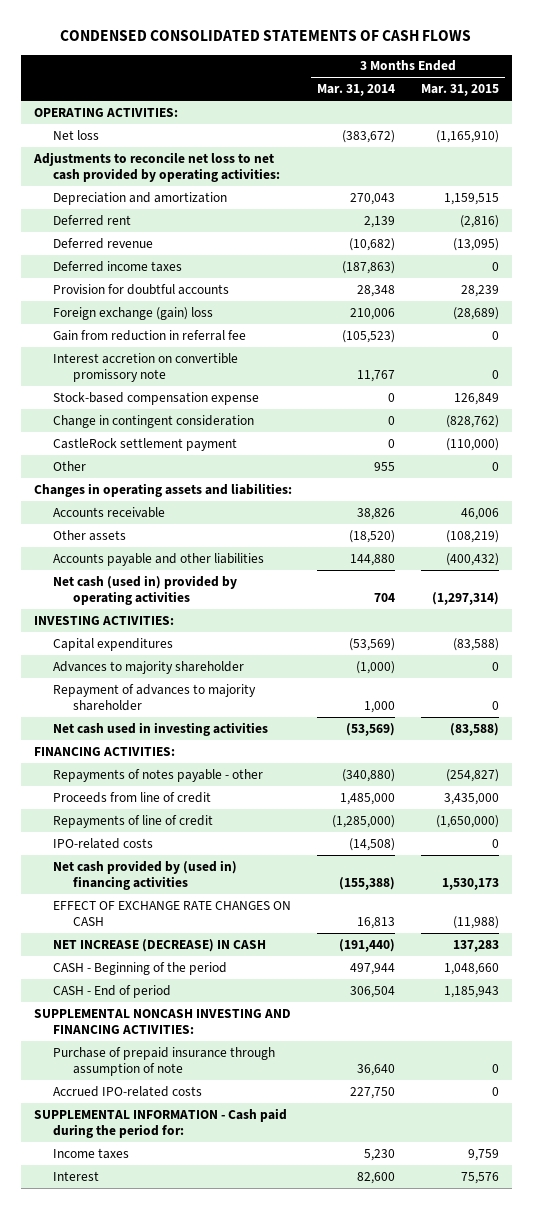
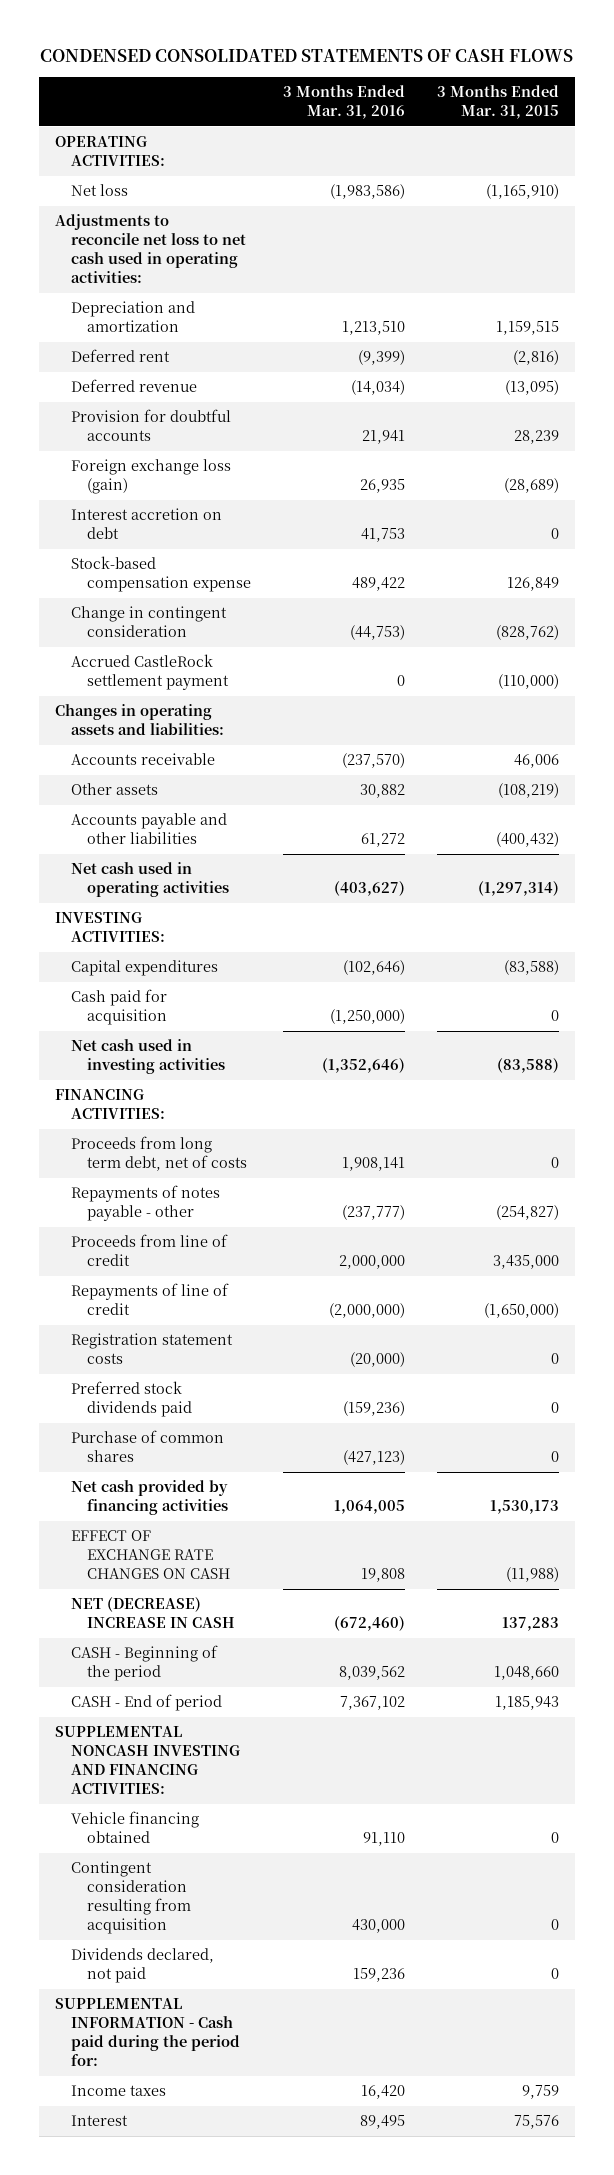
- | 3 Months Ended Mar. 31, 2014 | 3 Months Ended Mar. 31, 2015
+ | 3 Months Ended Mar. 31, 2016 | 3 Months Ended Mar. 31, 2015
- Adjustments to reconcile net loss to net cash provided by operating activities:
+ Adjustments to reconcile net loss to net cash used in operating activities:
- Deferred income taxes | (187,863) | 0
- Foreign exchange (gain) loss | 210,006 | (28,689)
- Gain from reduction in referral fee | (105,523) | 0
- Interest accretion on convertible promissory note | 11,767 | 0
+ Foreign exchange loss (gain) | 26,935 | (28,689)
+ Interest accretion on debt | 41,753 | 0
- CastleRock settlement payment | 0 | (110,000)
- Other | 955 | 0
+ Accrued CastleRock settlement payment | 0 | (110,000)
- Net cash (used in) provided by operating activities | 704 | (1,297,314)
+ Net cash used in operating activities | (403,627) | (1,297,314)
- Advances to majority shareholder | (1,000) | 0
- Repayment of advances to majority shareholder | 1,000 | 0
+ Cash paid for acquisition | (1,250,000) | 0
+ Proceeds from long term debt, net of costs | 1,908,141 | 0
- IPO-related costs | (14,508) | 0
- Net cash provided by (used in) financing activities | (155,388) | 1,530,173
+ Registration statement costs | (20,000) | 0
+ Preferred stock dividends paid | (159,236) | 0
+ Purchase of common shares | (427,123) | 0
+ Net cash provided by financing activities | 1,064,005 | 1,530,173
- NET INCREASE (DECREASE) IN CASH | (191,440) | 137,283
+ NET (DECREASE) INCREASE IN CASH | (672,460) | 137,283
- Purchase of prepaid insurance through assumption of note | 36,640 | 0
- Accrued IPO-related costs | 227,750 | 0
+ Vehicle financing obtained | 91,110 | 0
+ Contingent consideration resulting from acquisition | 430,000 | 0
+ Dividends declared, not paid | 159,236 | 0

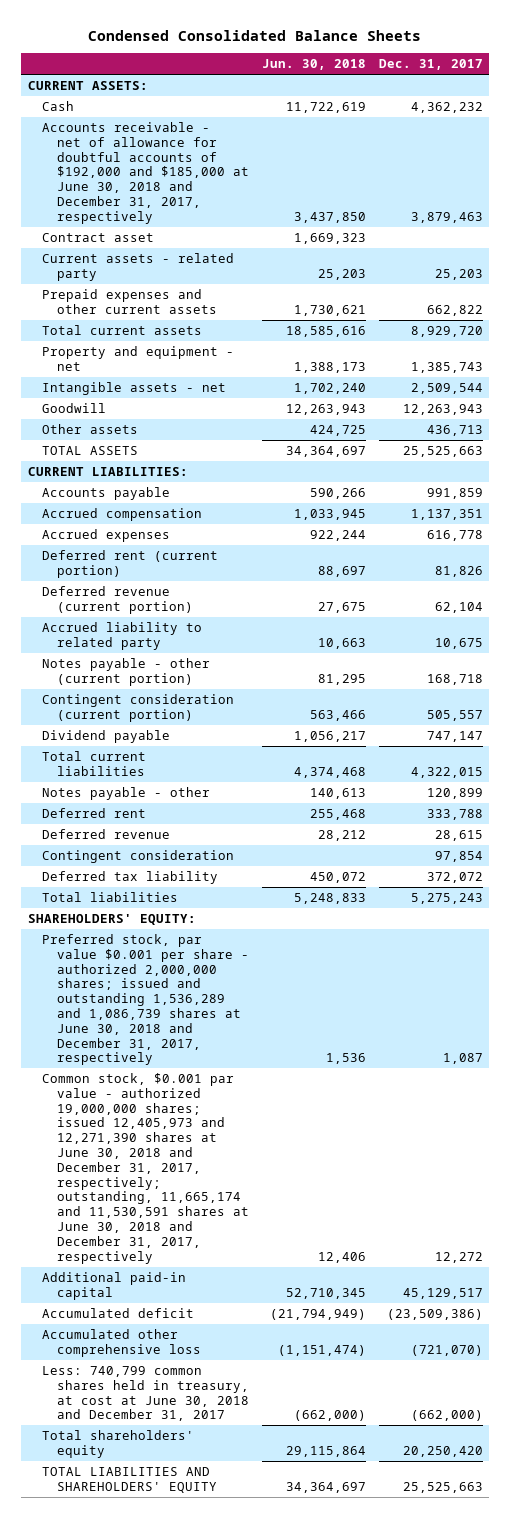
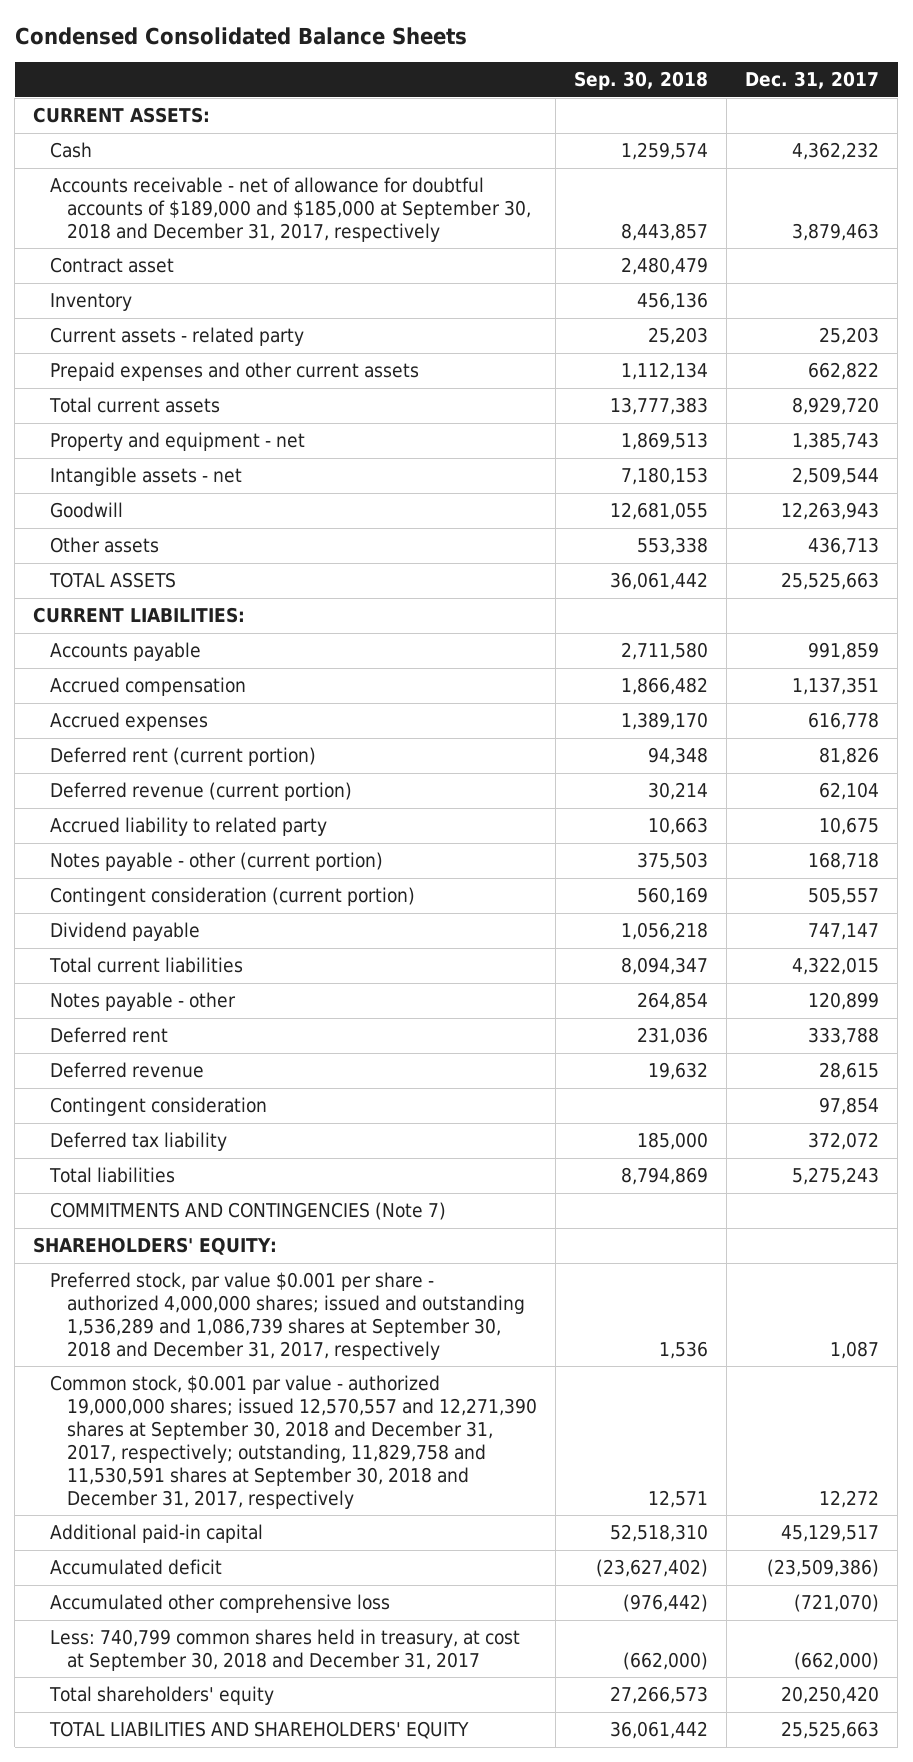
- | Jun. 30, 2018 | Dec. 31, 2017
+ | Sep. 30, 2018 | Dec. 31, 2017
- Accounts receivable - net of allowance for doubtful accounts of $192,000 and $185,000 at June 30, 2018 and December 31, 2017, respectively | 3,437,850 | 3,879,463
+ Accounts receivable - net of allowance for doubtful accounts of $189,000 and $185,000 at September 30, 2018 and December 31, 2017, respectively | 8,443,857 | 3,879,463
+ Inventory | 456,136 |
+ COMMITMENTS AND CONTINGENCIES (Note 7)
- Preferred stock, par value $0.001 per share - authorized 2,000,000 shares; issued and outstanding 1,536,289 and 1,086,739 shares at June 30, 2018 and December 31, 2017, respectively | 1,536 | 1,087
- Common stock, $0.001 par value - authorized 19,000,000 shares; issued 12,405,973 and 12,271,390 shares at June 30, 2018 and December 31, 2017, respectively; outstanding, 11,665,174 and 11,530,591 shares at June 30, 2018 and December 31, 2017, respectively | 12,406 | 12,272
+ Preferred stock, par value $0.001 per share - authorized 4,000,000 shares; issued and outstanding 1,536,289 and 1,086,739 shares at September 30, 2018 and December 31, 2017, respectively | 1,536 | 1,087
+ Common stock, $0.001 par value - authorized 19,000,000 shares; issued 12,570,557 and 12,271,390 shares at September 30, 2018 and December 31, 2017, respectively; outstanding, 11,829,758 and 11,530,591 shares at September 30, 2018 and December 31, 2017, respectively | 12,571 | 12,272
- Less: 740,799 common shares held in treasury, at cost at June 30, 2018 and December 31, 2017 | (662,000) | (662,000)
+ Less: 740,799 common shares held in treasury, at cost at September 30, 2018 and December 31, 2017 | (662,000) | (662,000)

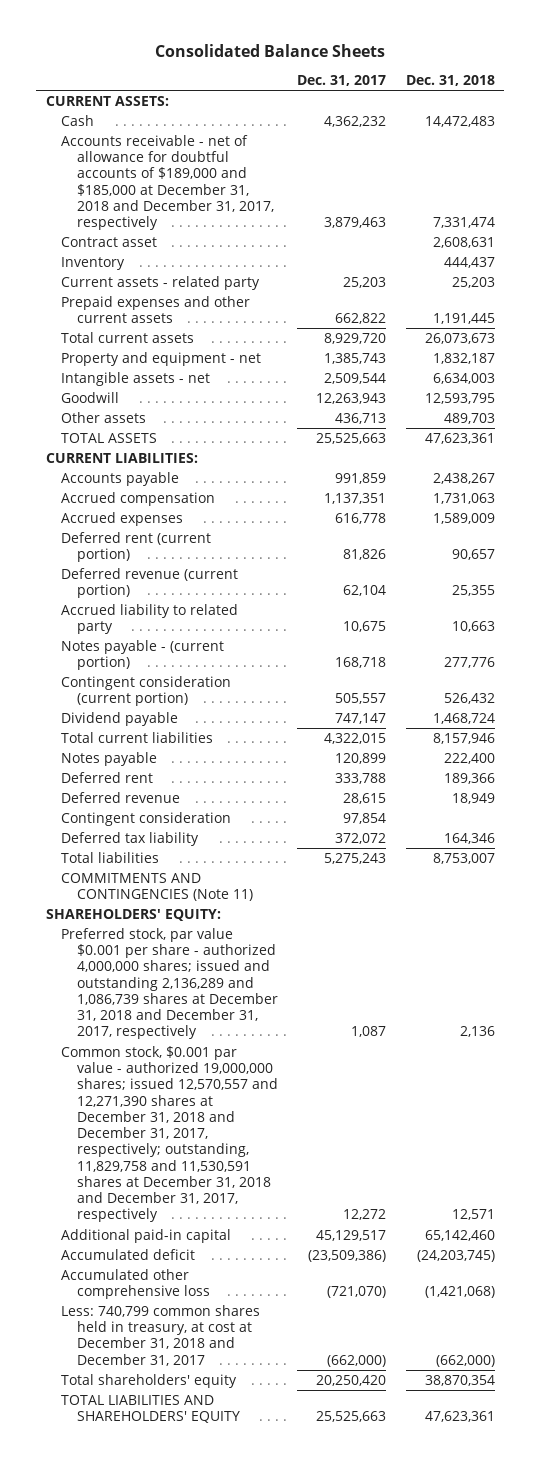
- Condensed Consolidated Balance Sheets
+ Consolidated Balance Sheets
- | Sep. 30, 2018 | Dec. 31, 2017
+ | Dec. 31, 2017 | Dec. 31, 2018
- Accounts receivable - net of allowance for doubtful accounts of $189,000 and $185,000 at September 30, 2018 and December 31, 2017, respectively | 8,443,857 | 3,879,463
+ Accounts receivable - net of allowance for doubtful accounts of $189,000 and $185,000 at December 31, 2018 and December 31, 2017, respectively | 3,879,463 | 7,331,474
- Notes payable - other (current portion) | 375,503 | 168,718
+ Notes payable - (current portion) | 168,718 | 277,776
- Notes payable - other | 264,854 | 120,899
+ Notes payable | 120,899 | 222,400
- COMMITMENTS AND CONTINGENCIES (Note 7)
+ COMMITMENTS AND CONTINGENCIES (Note 11)
- Preferred stock, par value $0.001 per share - authorized 4,000,000 shares; issued and outstanding 1,536,289 and 1,086,739 shares at September 30, 2018 and December 31, 2017, respectively | 1,536 | 1,087
- Common stock, $0.001 par value - authorized 19,000,000 shares; issued 12,570,557 and 12,271,390 shares at September 30, 2018 and December 31, 2017, respectively; outstanding, 11,829,758 and 11,530,591 shares at September 30, 2018 and December 31, 2017, respectively | 12,571 | 12,272
+ Preferred stock, par value $0.001 per share - authorized 4,000,000 shares; issued and outstanding 2,136,289 and 1,086,739 shares at December 31, 2018 and December 31, 2017, respectively | 1,087 | 2,136
+ Common stock, $0.001 par value - authorized 19,000,000 shares; issued 12,570,557 and 12,271,390 shares at December 31, 2018 and December 31, 2017, respectively; outstanding, 11,829,758 and 11,530,591 shares at December 31, 2018 and December 31, 2017, respectively | 12,272 | 12,571
- Less: 740,799 common shares held in treasury, at cost at September 30, 2018 and December 31, 2017 | (662,000) | (662,000)
+ Less: 740,799 common shares held in treasury, at cost at December 31, 2018 and December 31, 2017 | (662,000) | (662,000)

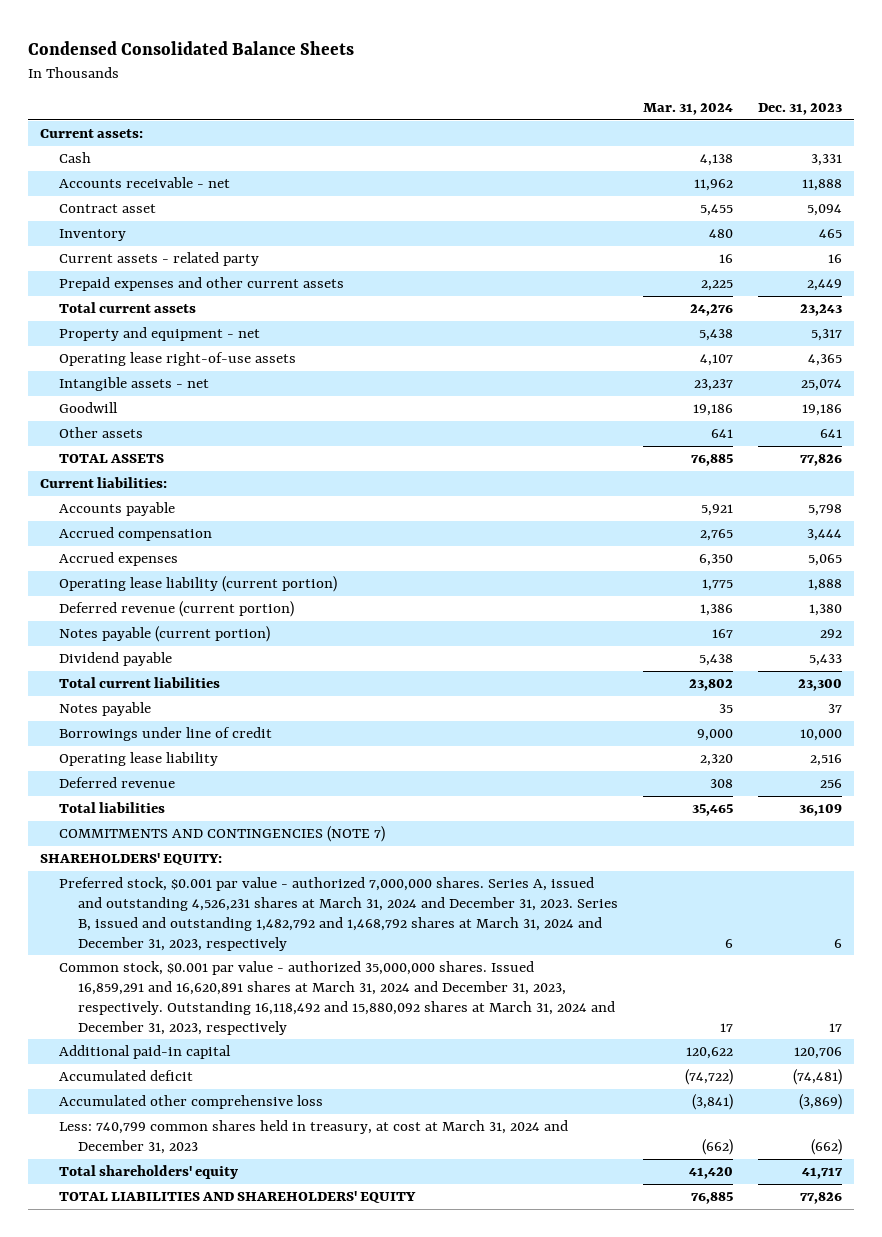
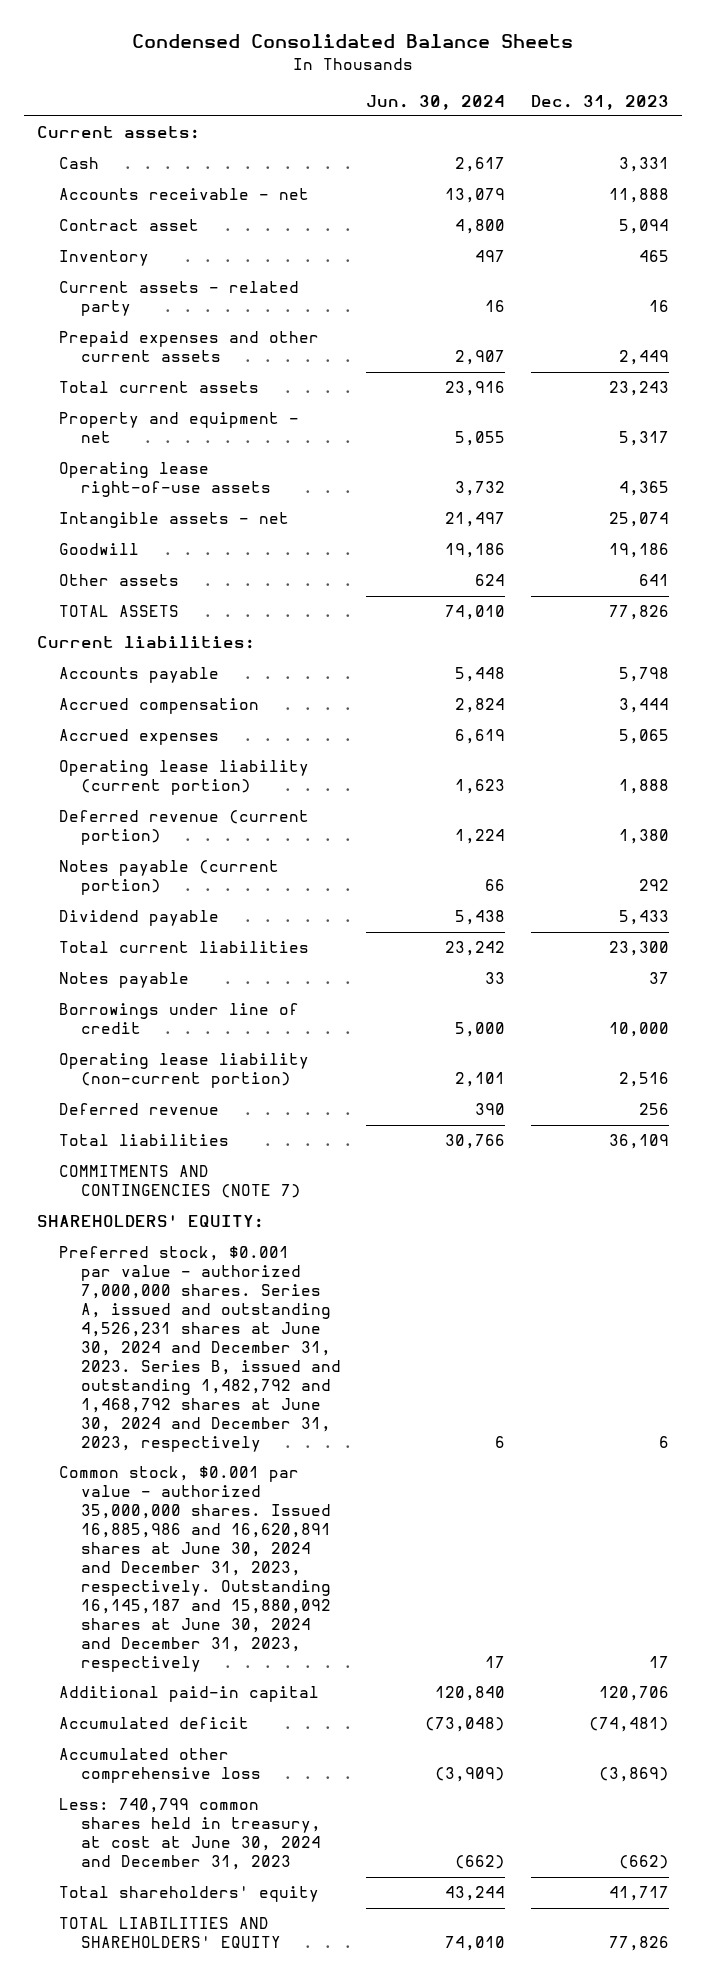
- | Mar. 31, 2024 | Dec. 31, 2023
+ | Jun. 30, 2024 | Dec. 31, 2023
- Operating lease liability | 2,320 | 2,516
+ Operating lease liability (non-current portion) | 2,101 | 2,516
- Preferred stock, $0.001 par value - authorized 7,000,000 shares. Series A, issued and outstanding 4,526,231 shares at March 31, 2024 and December 31, 2023. Series B, issued and outstanding 1,482,792 and 1,468,792 shares at March 31, 2024 and December 31, 2023, respectively | 6 | 6
- Common stock, $0.001 par value - authorized 35,000,000 shares. Issued 16,859,291 and 16,620,891 shares at March 31, 2024 and December 31, 2023, respectively. Outstanding 16,118,492 and 15,880,092 shares at March 31, 2024 and December 31, 2023, respectively | 17 | 17
+ Preferred stock, $0.001 par value - authorized 7,000,000 shares. Series A, issued and outstanding 4,526,231 shares at June 30, 2024 and December 31, 2023. Series B, issued and outstanding 1,482,792 and 1,468,792 shares at June 30, 2024 and December 31, 2023, respectively | 6 | 6
+ Common stock, $0.001 par value - authorized 35,000,000 shares. Issued 16,885,986 and 16,620,891 shares at June 30, 2024 and December 31, 2023, respectively. Outstanding 16,145,187 and 15,880,092 shares at June 30, 2024 and December 31, 2023, respectively | 17 | 17
- Less: 740,799 common shares held in treasury, at cost at March 31, 2024 and December 31, 2023 | (662) | (662)
+ Less: 740,799 common shares held in treasury, at cost at June 30, 2024 and December 31, 2023 | (662) | (662)

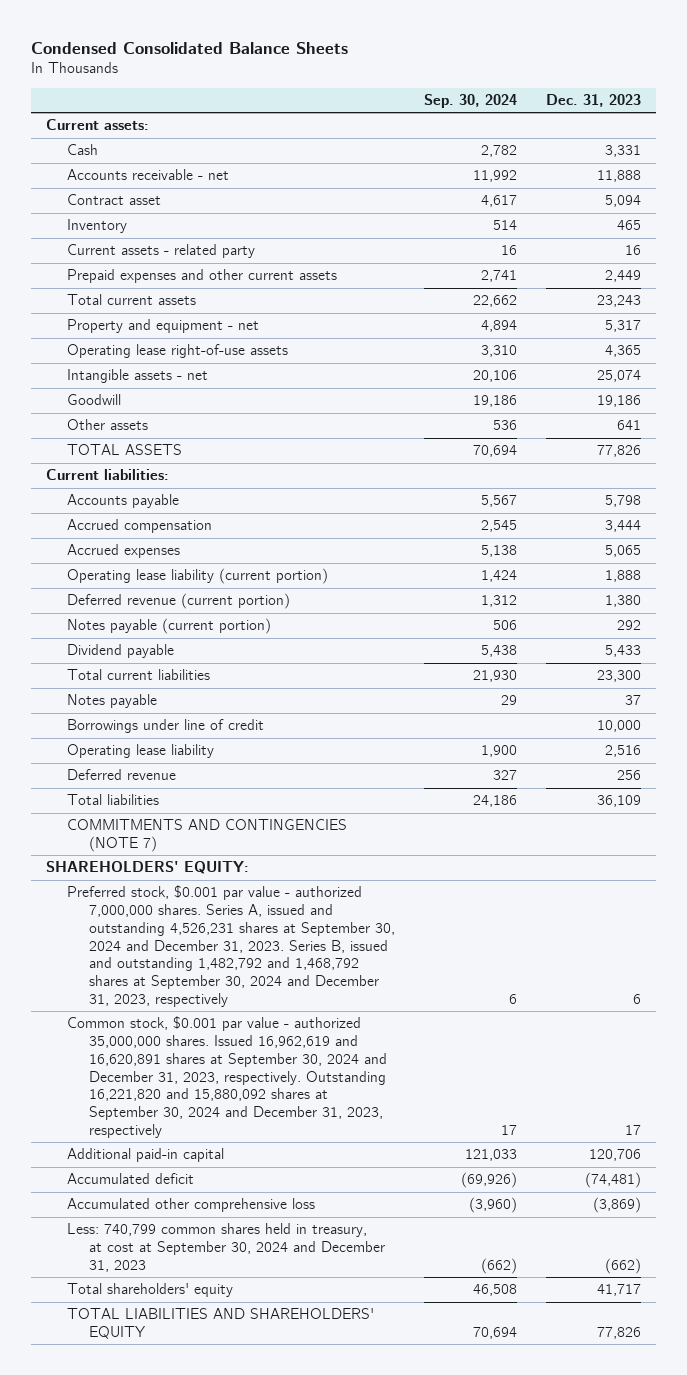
- | Jun. 30, 2024 | Dec. 31, 2023
+ | Sep. 30, 2024 | Dec. 31, 2023
- Operating lease liability (non-current portion) | 2,101 | 2,516
+ Operating lease liability | 1,900 | 2,516
- Preferred stock, $0.001 par value - authorized 7,000,000 shares. Series A, issued and outstanding 4,526,231 shares at June 30, 2024 and December 31, 2023. Series B, issued and outstanding 1,482,792 and 1,468,792 shares at June 30, 2024 and December 31, 2023, respectively | 6 | 6
- Common stock, $0.001 par value - authorized 35,000,000 shares. Issued 16,885,986 and 16,620,891 shares at June 30, 2024 and December 31, 2023, respectively. Outstanding 16,145,187 and 15,880,092 shares at June 30, 2024 and December 31, 2023, respectively | 17 | 17
+ Preferred stock, $0.001 par value - authorized 7,000,000 shares. Series A, issued and outstanding 4,526,231 shares at September 30, 2024 and December 31, 2023. Series B, issued and outstanding 1,482,792 and 1,468,792 shares at September 30, 2024 and December 31, 2023, respectively | 6 | 6
+ Common stock, $0.001 par value - authorized 35,000,000 shares. Issued 16,962,619 and 16,620,891 shares at September 30, 2024 and December 31, 2023, respectively. Outstanding 16,221,820 and 15,880,092 shares at September 30, 2024 and December 31, 2023, respectively | 17 | 17
- Less: 740,799 common shares held in treasury, at cost at June 30, 2024 and December 31, 2023 | (662) | (662)
+ Less: 740,799 common shares held in treasury, at cost at September 30, 2024 and December 31, 2023 | (662) | (662)

